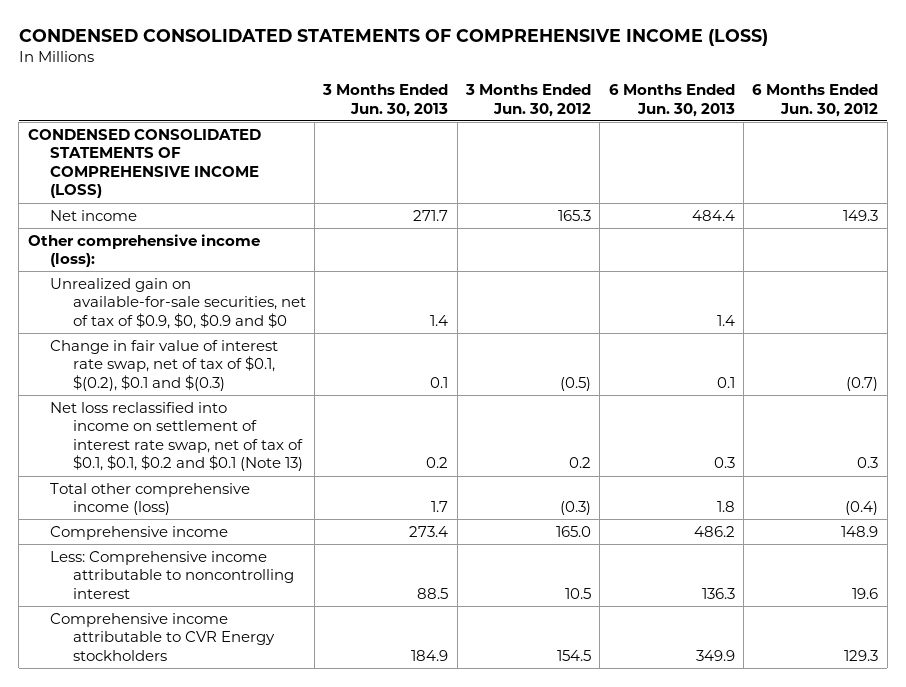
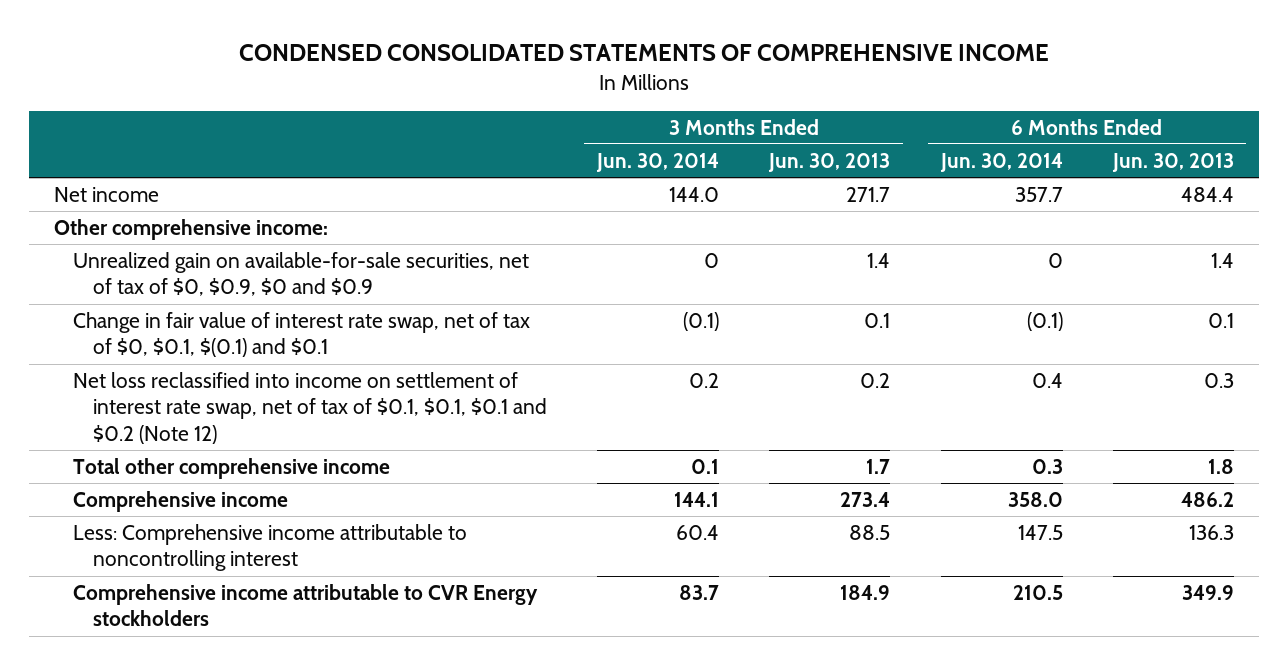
- CONDENSED CONSOLIDATED STATEMENTS OF COMPREHENSIVE INCOME (LOSS)
+ CONDENSED CONSOLIDATED STATEMENTS OF COMPREHENSIVE INCOME
- | 3 Months Ended Jun. 30, 2013 | 3 Months Ended Jun. 30, 2012 | 6 Months Ended Jun. 30, 2013 | 6 Months Ended Jun. 30, 2012
+ | 3 Months Ended Jun. 30, 2014 | 3 Months Ended Jun. 30, 2013 | 6 Months Ended Jun. 30, 2014 | 6 Months Ended Jun. 30, 2013
- CONDENSED CONSOLIDATED STATEMENTS OF COMPREHENSIVE INCOME (LOSS)
- Other comprehensive income (loss):
- Unrealized gain on available-for-sale securities, net of tax of $0.9, $0, $0.9 and $0 | 1.4 | | 1.4 |
- Change in fair value of interest rate swap, net of tax of $0.1, $(0.2), $0.1 and $(0.3) | 0.1 | (0.5) | 0.1 | (0.7)
- Net loss reclassified into income on settlement of interest rate swap, net of tax of $0.1, $0.1, $0.2 and $0.1 (Note 13) | 0.2 | 0.2 | 0.3 | 0.3
- Total other comprehensive income (loss) | 1.7 | (0.3) | 1.8 | (0.4)
+ Other comprehensive income:
+ Unrealized gain on available-for-sale securities, net of tax of $0, $0.9, $0 and $0.9 | 0 | 1.4 | 0 | 1.4
+ Change in fair value of interest rate swap, net of tax of $0, $0.1, $(0.1) and $0.1 | (0.1) | 0.1 | (0.1) | 0.1
+ Net loss reclassified into income on settlement of interest rate swap, net of tax of $0.1, $0.1, $0.1 and $0.2 (Note 12) | 0.2 | 0.2 | 0.4 | 0.3
+ Total other comprehensive income | 0.1 | 1.7 | 0.3 | 1.8

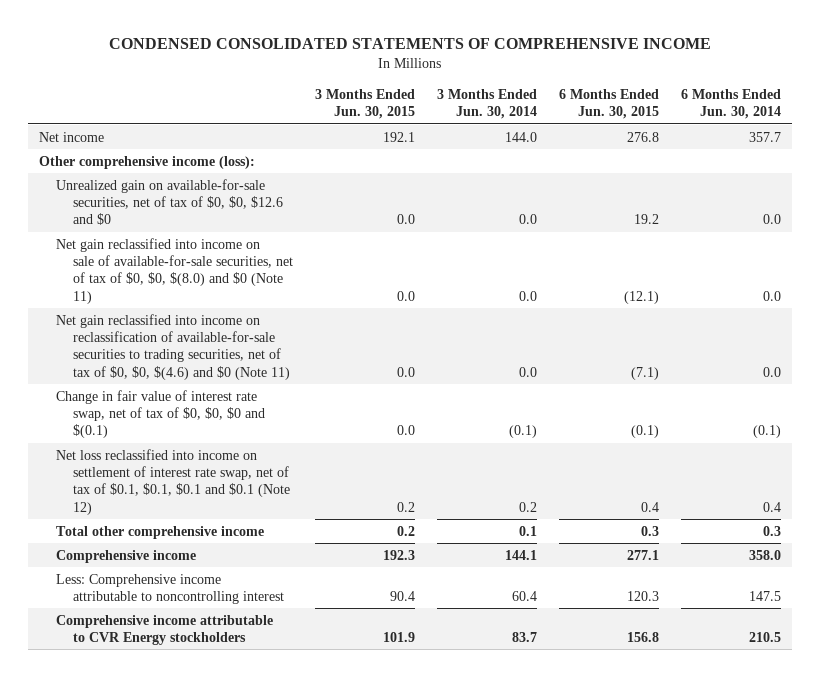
- | 3 Months Ended Jun. 30, 2014 | 3 Months Ended Jun. 30, 2013 | 6 Months Ended Jun. 30, 2014 | 6 Months Ended Jun. 30, 2013
+ | 3 Months Ended Jun. 30, 2015 | 3 Months Ended Jun. 30, 2014 | 6 Months Ended Jun. 30, 2015 | 6 Months Ended Jun. 30, 2014
- Other comprehensive income:
- Unrealized gain on available-for-sale securities, net of tax of $0, $0.9, $0 and $0.9 | 0 | 1.4 | 0 | 1.4
- Change in fair value of interest rate swap, net of tax of $0, $0.1, $(0.1) and $0.1 | (0.1) | 0.1 | (0.1) | 0.1
- Net loss reclassified into income on settlement of interest rate swap, net of tax of $0.1, $0.1, $0.1 and $0.2 (Note 12) | 0.2 | 0.2 | 0.4 | 0.3
+ Other comprehensive income (loss):
+ Unrealized gain on available-for-sale securities, net of tax of $0, $0, $12.6 and $0 | 0.0 | 0.0 | 19.2 | 0.0
+ Net gain reclassified into income on sale of available-for-sale securities, net of tax of $0, $0, $(8.0) and $0 (Note 11) | 0.0 | 0.0 | (12.1) | 0.0
+ Net gain reclassified into income on reclassification of available-for-sale securities to trading securities, net of tax of $0, $0, $(4.6) and $0 (Note 11) | 0.0 | 0.0 | (7.1) | 0.0
+ Change in fair value of interest rate swap, net of tax of $0, $0, $0 and $(0.1) | 0.0 | (0.1) | (0.1) | (0.1)
+ Net loss reclassified into income on settlement of interest rate swap, net of tax of $0.1, $0.1, $0.1 and $0.1 (Note 12) | 0.2 | 0.2 | 0.4 | 0.4

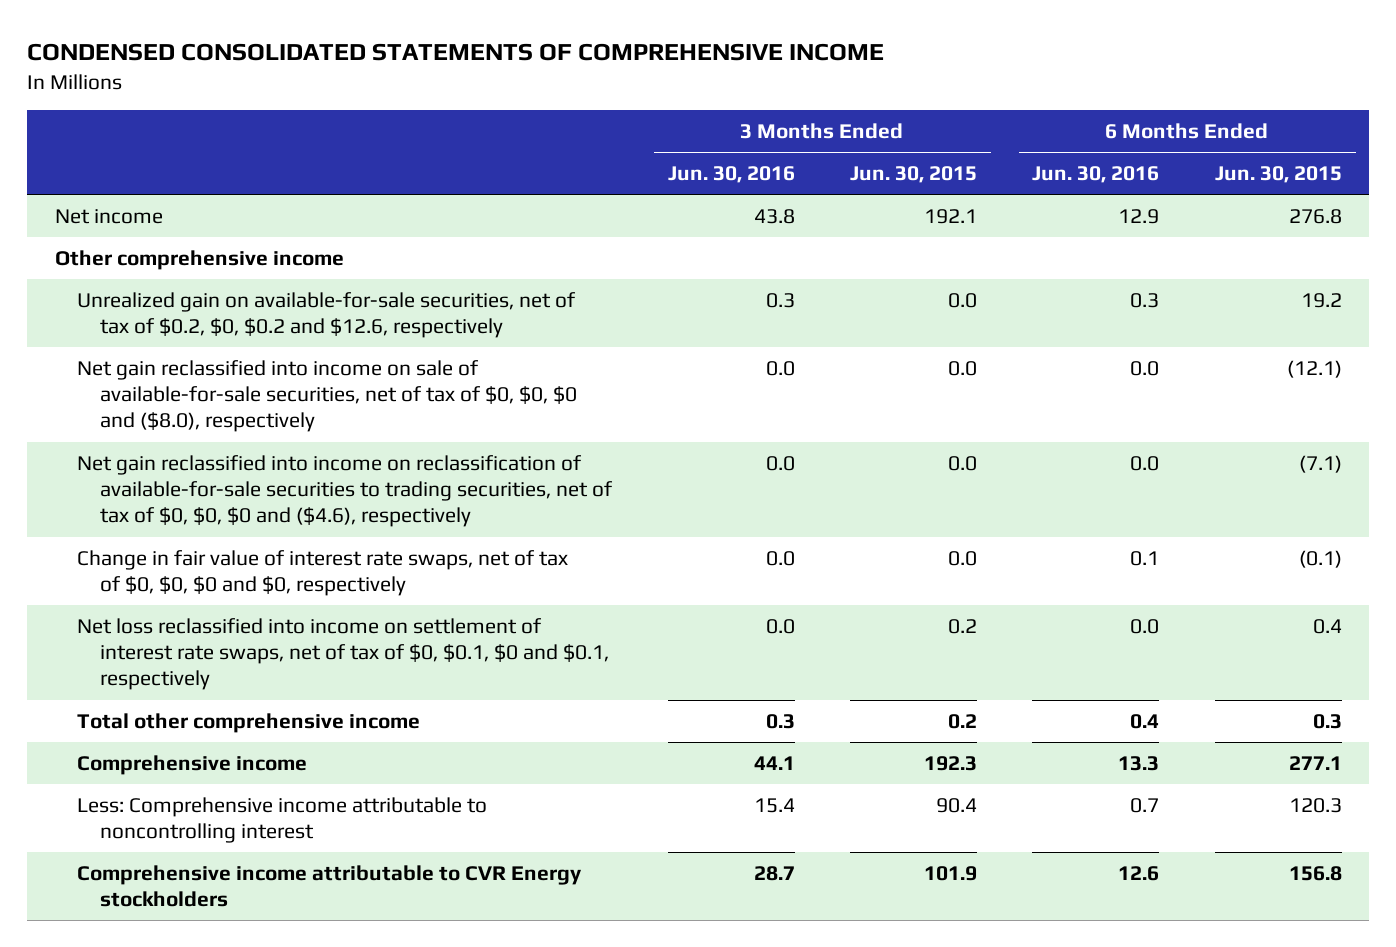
- | 3 Months Ended Jun. 30, 2015 | 3 Months Ended Jun. 30, 2014 | 6 Months Ended Jun. 30, 2015 | 6 Months Ended Jun. 30, 2014
+ | 3 Months Ended Jun. 30, 2016 | 3 Months Ended Jun. 30, 2015 | 6 Months Ended Jun. 30, 2016 | 6 Months Ended Jun. 30, 2015
- Other comprehensive income (loss):
- Unrealized gain on available-for-sale securities, net of tax of $0, $0, $12.6 and $0 | 0.0 | 0.0 | 19.2 | 0.0
- Net gain reclassified into income on sale of available-for-sale securities, net of tax of $0, $0, $(8.0) and $0 (Note 11) | 0.0 | 0.0 | (12.1) | 0.0
- Net gain reclassified into income on reclassification of available-for-sale securities to trading securities, net of tax of $0, $0, $(4.6) and $0 (Note 11) | 0.0 | 0.0 | (7.1) | 0.0
- Change in fair value of interest rate swap, net of tax of $0, $0, $0 and $(0.1) | 0.0 | (0.1) | (0.1) | (0.1)
- Net loss reclassified into income on settlement of interest rate swap, net of tax of $0.1, $0.1, $0.1 and $0.1 (Note 12) | 0.2 | 0.2 | 0.4 | 0.4
+ Other comprehensive income
+ Unrealized gain on available-for-sale securities, net of tax of $0.2, $0, $0.2 and $12.6, respectively | 0.3 | 0.0 | 0.3 | 19.2
+ Net gain reclassified into income on sale of available-for-sale securities, net of tax of $0, $0, $0 and ($8.0), respectively | 0.0 | 0.0 | 0.0 | (12.1)
+ Net gain reclassified into income on reclassification of available-for-sale securities to trading securities, net of tax of $0, $0, $0 and ($4.6), respectively | 0.0 | 0.0 | 0.0 | (7.1)
+ Change in fair value of interest rate swaps, net of tax of $0, $0, $0 and $0, respectively | 0.0 | 0.0 | 0.1 | (0.1)
+ Net loss reclassified into income on settlement of interest rate swaps, net of tax of $0, $0.1, $0 and $0.1, respectively | 0.0 | 0.2 | 0.0 | 0.4

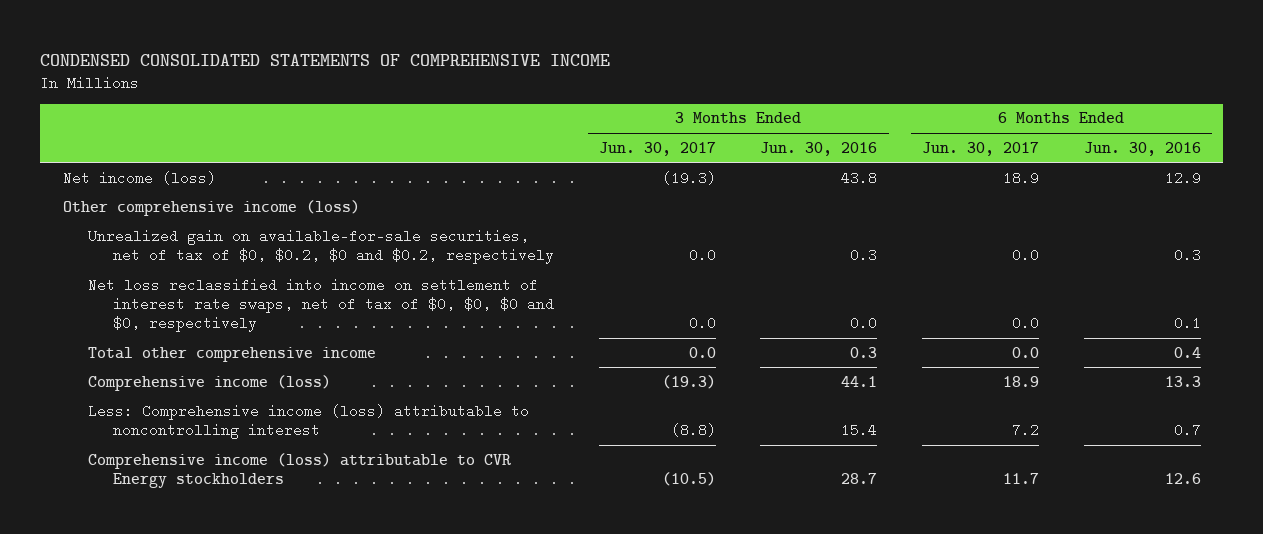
- | 3 Months Ended Jun. 30, 2016 | 3 Months Ended Jun. 30, 2015 | 6 Months Ended Jun. 30, 2016 | 6 Months Ended Jun. 30, 2015
+ | 3 Months Ended Jun. 30, 2017 | 3 Months Ended Jun. 30, 2016 | 6 Months Ended Jun. 30, 2017 | 6 Months Ended Jun. 30, 2016
- Net income | 43.8 | 192.1 | 12.9 | 276.8
- Other comprehensive income
- Unrealized gain on available-for-sale securities, net of tax of $0.2, $0, $0.2 and $12.6, respectively | 0.3 | 0.0 | 0.3 | 19.2
- Net gain reclassified into income on sale of available-for-sale securities, net of tax of $0, $0, $0 and ($8.0), respectively | 0.0 | 0.0 | 0.0 | (12.1)
- Net gain reclassified into income on reclassification of available-for-sale securities to trading securities, net of tax of $0, $0, $0 and ($4.6), respectively | 0.0 | 0.0 | 0.0 | (7.1)
- Change in fair value of interest rate swaps, net of tax of $0, $0, $0 and $0, respectively | 0.0 | 0.0 | 0.1 | (0.1)
- Net loss reclassified into income on settlement of interest rate swaps, net of tax of $0, $0.1, $0 and $0.1, respectively | 0.0 | 0.2 | 0.0 | 0.4
+ Net income (loss) | (19.3) | 43.8 | 18.9 | 12.9
+ Other comprehensive income (loss)
+ Unrealized gain on available-for-sale securities, net of tax of $0, $0.2, $0 and $0.2, respectively | 0.0 | 0.3 | 0.0 | 0.3
+ Net loss reclassified into income on settlement of interest rate swaps, net of tax of $0, $0, $0 and $0, respectively | 0.0 | 0.0 | 0.0 | 0.1
- Comprehensive income | 44.1 | 192.3 | 13.3 | 277.1
- Less: Comprehensive income attributable to noncontrolling interest | 15.4 | 90.4 | 0.7 | 120.3
- Comprehensive income attributable to CVR Energy stockholders | 28.7 | 101.9 | 12.6 | 156.8
+ Comprehensive income (loss) | (19.3) | 44.1 | 18.9 | 13.3
+ Less: Comprehensive income (loss) attributable to noncontrolling interest | (8.8) | 15.4 | 7.2 | 0.7
+ Comprehensive income (loss) attributable to CVR Energy stockholders | (10.5) | 28.7 | 11.7 | 12.6

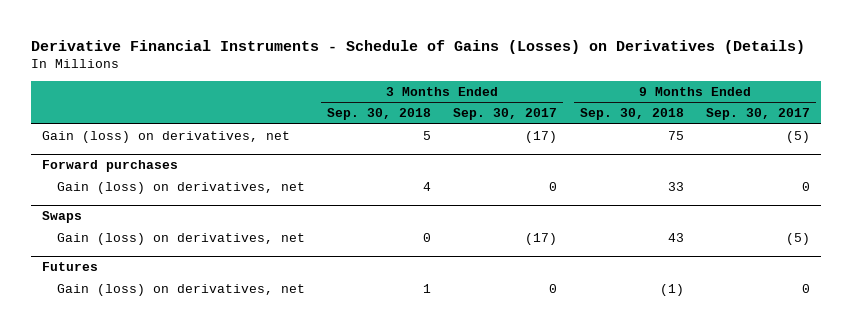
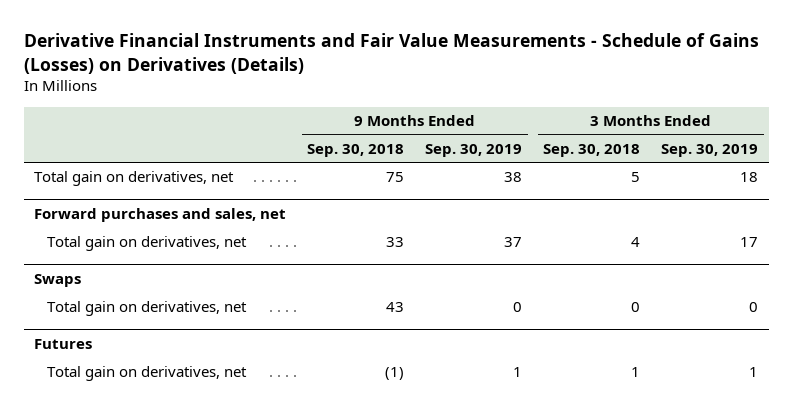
- Derivative Financial Instruments - Schedule of Gains (Losses) on Derivatives (Details)
+ Derivative Financial Instruments and Fair Value Measurements - Schedule of Gains (Losses) on Derivatives (Details)
- | 3 Months Ended Sep. 30, 2018 | 3 Months Ended Sep. 30, 2017 | 9 Months Ended Sep. 30, 2018 | 9 Months Ended Sep. 30, 2017
+ | 9 Months Ended Sep. 30, 2018 | 9 Months Ended Sep. 30, 2019 | 3 Months Ended Sep. 30, 2018 | 3 Months Ended Sep. 30, 2019
- Gain (loss) on derivatives, net | 5 | (17) | 75 | (5)
- Forward purchases
- Gain (loss) on derivatives, net | 4 | 0 | 33 | 0
+ Total gain on derivatives, net | 75 | 38 | 5 | 18
+ Forward purchases and sales, net
+ Total gain on derivatives, net | 33 | 37 | 4 | 17
@ Swaps
- Gain (loss) on derivatives, net | 0 | (17) | 43 | (5)
+ Total gain on derivatives, net | 43 | 0 | 0 | 0
@ Futures
- Gain (loss) on derivatives, net | 1 | 0 | (1) | 0
+ Total gain on derivatives, net | (1) | 1 | 1 | 1

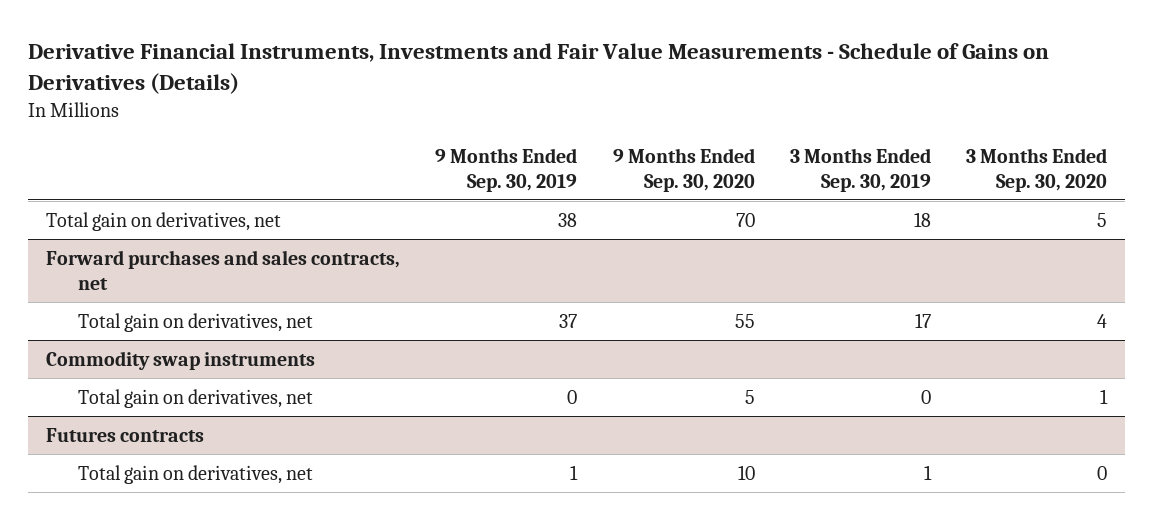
- Derivative Financial Instruments and Fair Value Measurements - Schedule of Gains (Losses) on Derivatives (Details)
+ Derivative Financial Instruments, Investments and Fair Value Measurements - Schedule of Gains on Derivatives (Details)
- | 9 Months Ended Sep. 30, 2018 | 9 Months Ended Sep. 30, 2019 | 3 Months Ended Sep. 30, 2018 | 3 Months Ended Sep. 30, 2019
+ | 9 Months Ended Sep. 30, 2019 | 9 Months Ended Sep. 30, 2020 | 3 Months Ended Sep. 30, 2019 | 3 Months Ended Sep. 30, 2020
- Forward purchases and sales, net
+ Forward purchases and sales contracts, net
- Swaps
+ Commodity swap instruments
- Futures
+ Futures contracts

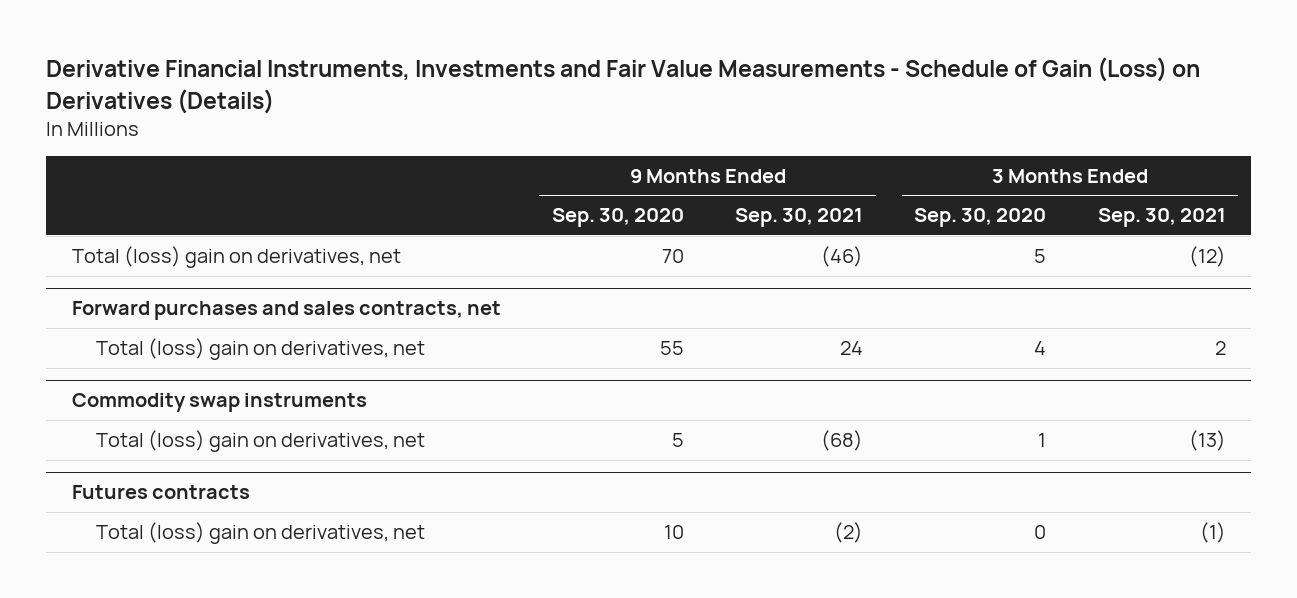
- Derivative Financial Instruments, Investments and Fair Value Measurements - Schedule of Gains on Derivatives (Details)
+ Derivative Financial Instruments, Investments and Fair Value Measurements - Schedule of Gain (Loss) on Derivatives (Details)
- | 9 Months Ended Sep. 30, 2019 | 9 Months Ended Sep. 30, 2020 | 3 Months Ended Sep. 30, 2019 | 3 Months Ended Sep. 30, 2020
+ | 9 Months Ended Sep. 30, 2020 | 9 Months Ended Sep. 30, 2021 | 3 Months Ended Sep. 30, 2020 | 3 Months Ended Sep. 30, 2021
- Total gain on derivatives, net | 38 | 70 | 18 | 5
+ Total (loss) gain on derivatives, net | 70 | (46) | 5 | (12)
@ Forward purchases and sales contracts, net
- Total gain on derivatives, net | 37 | 55 | 17 | 4
+ Total (loss) gain on derivatives, net | 55 | 24 | 4 | 2
@ Commodity swap instruments
- Total gain on derivatives, net | 0 | 5 | 0 | 1
+ Total (loss) gain on derivatives, net | 5 | (68) | 1 | (13)
@ Futures contracts
- Total gain on derivatives, net | 1 | 10 | 1 | 0
+ Total (loss) gain on derivatives, net | 10 | (2) | 0 | (1)

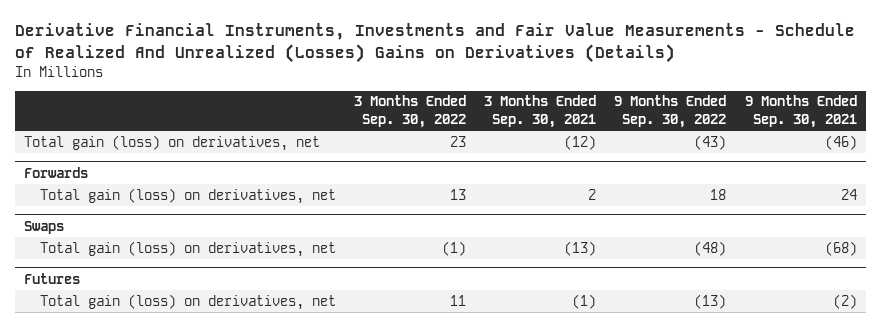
- Derivative Financial Instruments, Investments and Fair Value Measurements - Schedule of Gain (Loss) on Derivatives (Details)
+ Derivative Financial Instruments, Investments and Fair Value Measurements - Schedule of Realized And Unrealized (Losses) Gains on Derivatives (Details)
- | 9 Months Ended Sep. 30, 2020 | 9 Months Ended Sep. 30, 2021 | 3 Months Ended Sep. 30, 2020 | 3 Months Ended Sep. 30, 2021
+ | 3 Months Ended Sep. 30, 2022 | 3 Months Ended Sep. 30, 2021 | 9 Months Ended Sep. 30, 2022 | 9 Months Ended Sep. 30, 2021
- Total (loss) gain on derivatives, net | 70 | (46) | 5 | (12)
- Forward purchases and sales contracts, net
- Total (loss) gain on derivatives, net | 55 | 24 | 4 | 2
- Commodity swap instruments
- Total (loss) gain on derivatives, net | 5 | (68) | 1 | (13)
- Futures contracts
- Total (loss) gain on derivatives, net | 10 | (2) | 0 | (1)
+ Total gain (loss) on derivatives, net | 23 | (12) | (43) | (46)
+ Forwards
+ Total gain (loss) on derivatives, net | 13 | 2 | 18 | 24
+ Swaps
+ Total gain (loss) on derivatives, net | (1) | (13) | (48) | (68)
+ Futures
+ Total gain (loss) on derivatives, net | 11 | (1) | (13) | (2)

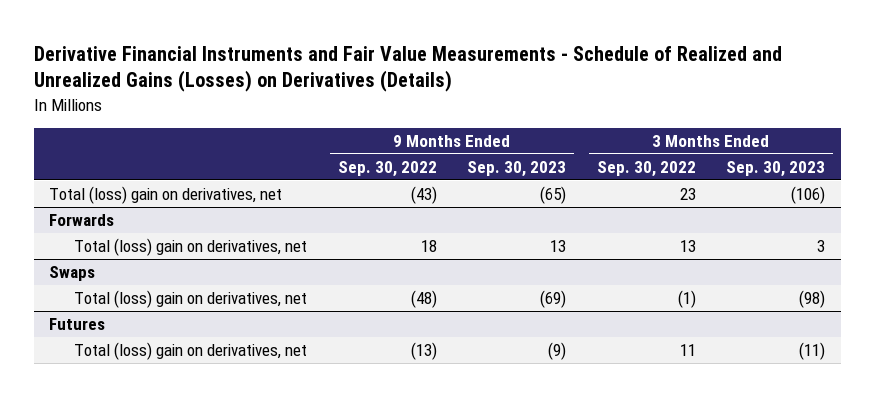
- Derivative Financial Instruments, Investments and Fair Value Measurements - Schedule of Realized And Unrealized (Losses) Gains on Derivatives (Details)
+ Derivative Financial Instruments and Fair Value Measurements - Schedule of Realized and Unrealized Gains (Losses) on Derivatives (Details)
- | 3 Months Ended Sep. 30, 2022 | 3 Months Ended Sep. 30, 2021 | 9 Months Ended Sep. 30, 2022 | 9 Months Ended Sep. 30, 2021
+ | 9 Months Ended Sep. 30, 2022 | 9 Months Ended Sep. 30, 2023 | 3 Months Ended Sep. 30, 2022 | 3 Months Ended Sep. 30, 2023
- Total gain (loss) on derivatives, net | 23 | (12) | (43) | (46)
+ Total (loss) gain on derivatives, net | (43) | (65) | 23 | (106)
@ Forwards
- Total gain (loss) on derivatives, net | 13 | 2 | 18 | 24
+ Total (loss) gain on derivatives, net | 18 | 13 | 13 | 3
@ Swaps
- Total gain (loss) on derivatives, net | (1) | (13) | (48) | (68)
+ Total (loss) gain on derivatives, net | (48) | (69) | (1) | (98)
@ Futures
- Total gain (loss) on derivatives, net | 11 | (1) | (13) | (2)
+ Total (loss) gain on derivatives, net | (13) | (9) | 11 | (11)

